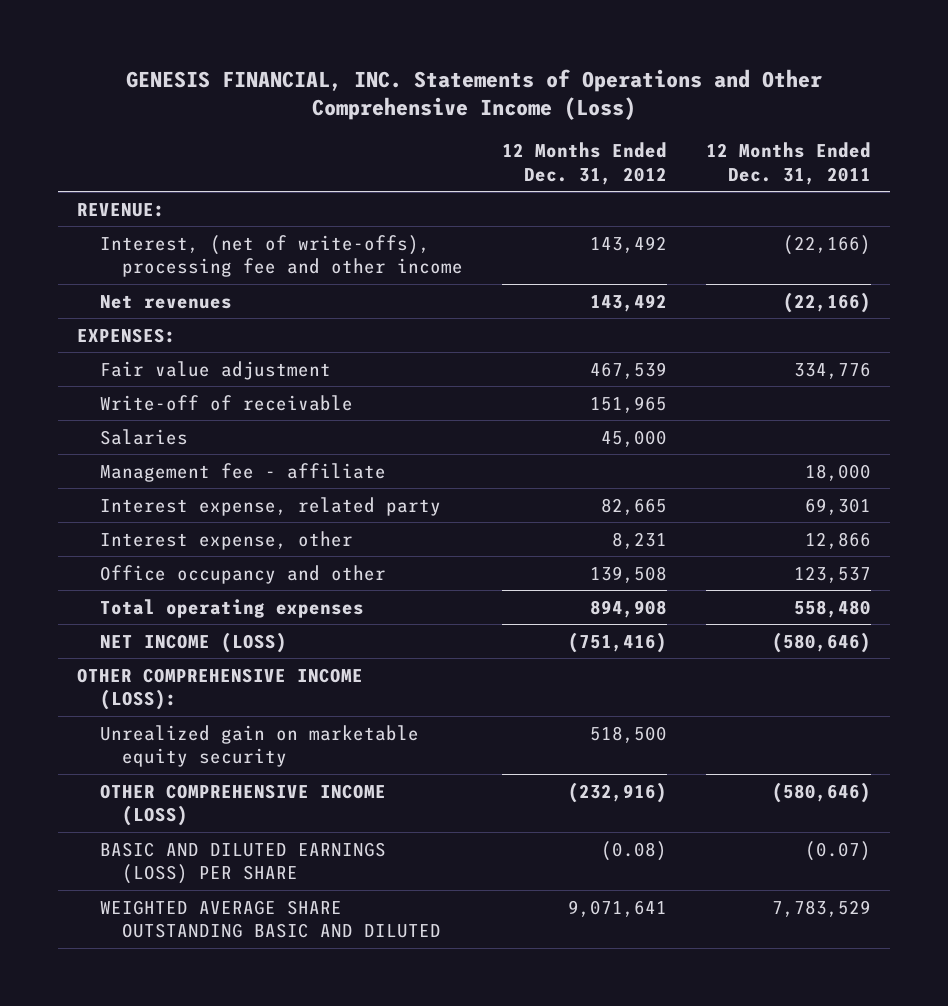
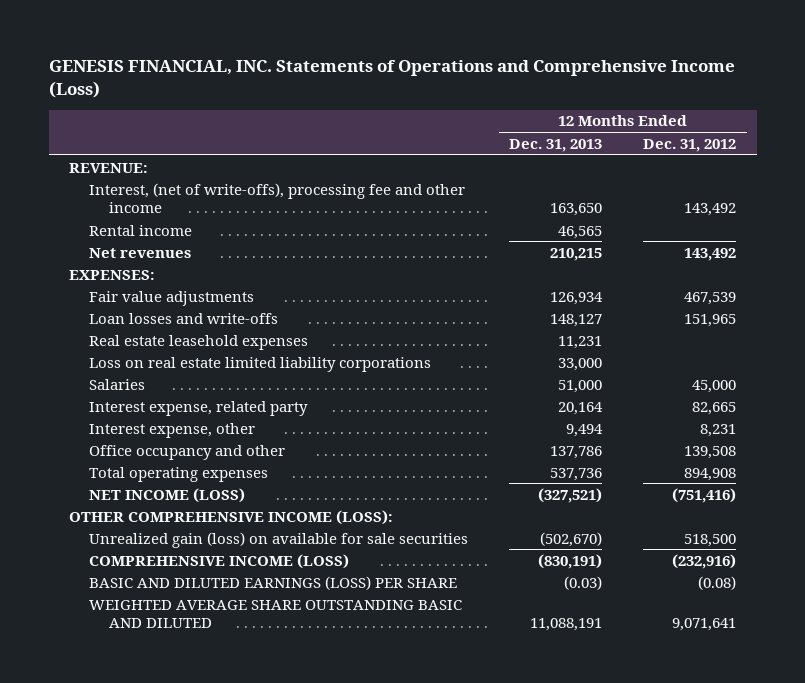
- GENESIS FINANCIAL, INC. Statements of Operations and Other Comprehensive Income (Loss)
+ GENESIS FINANCIAL, INC. Statements of Operations and Comprehensive Income (Loss)
- | 12 Months Ended Dec. 31, 2012 | 12 Months Ended Dec. 31, 2011
+ | 12 Months Ended Dec. 31, 2013 | 12 Months Ended Dec. 31, 2012
+ Rental income | 46,565 |
- Fair value adjustment | 467,539 | 334,776
- Write-off of receivable | 151,965 |
+ Fair value adjustments | 126,934 | 467,539
+ Loan losses and write-offs | 148,127 | 151,965
+ Real estate leasehold expenses | 11,231 |
+ Loss on real estate limited liability corporations | 33,000 |
- Management fee - affiliate | | 18,000
- Unrealized gain on marketable equity security | 518,500 |
- OTHER COMPREHENSIVE INCOME (LOSS) | (232,916) | (580,646)
+ Unrealized gain (loss) on available for sale securities | (502,670) | 518,500
+ COMPREHENSIVE INCOME (LOSS) | (830,191) | (232,916)

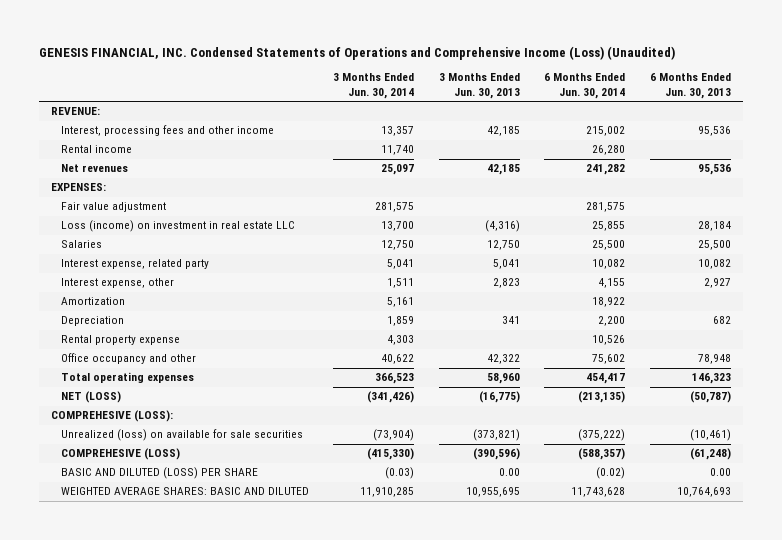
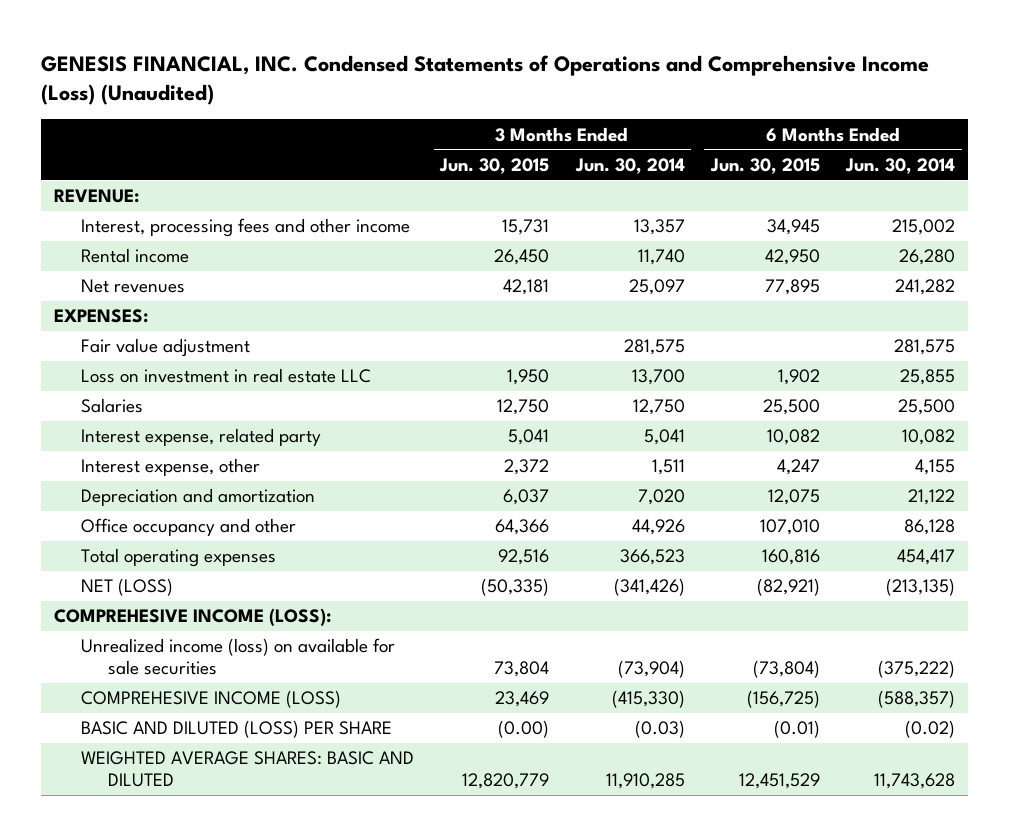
- | 3 Months Ended Jun. 30, 2014 | 3 Months Ended Jun. 30, 2013 | 6 Months Ended Jun. 30, 2014 | 6 Months Ended Jun. 30, 2013
+ | 3 Months Ended Jun. 30, 2015 | 3 Months Ended Jun. 30, 2014 | 6 Months Ended Jun. 30, 2015 | 6 Months Ended Jun. 30, 2014
- Loss (income) on investment in real estate LLC | 13,700 | (4,316) | 25,855 | 28,184
+ Loss on investment in real estate LLC | 1,950 | 13,700 | 1,902 | 25,855
- Amortization | 5,161 | | 18,922 |
- Depreciation | 1,859 | 341 | 2,200 | 682
- Rental property expense | 4,303 | | 10,526 |
- Office occupancy and other | 40,622 | 42,322 | 75,602 | 78,948
+ Depreciation and amortization | 6,037 | 7,020 | 12,075 | 21,122
+ Office occupancy and other | 64,366 | 44,926 | 107,010 | 86,128
- COMPREHESIVE (LOSS):
- Unrealized (loss) on available for sale securities | (73,904) | (373,821) | (375,222) | (10,461)
- COMPREHESIVE (LOSS) | (415,330) | (390,596) | (588,357) | (61,248)
+ COMPREHESIVE INCOME (LOSS):
+ Unrealized income (loss) on available for sale securities | 73,804 | (73,904) | (73,804) | (375,222)
+ COMPREHESIVE INCOME (LOSS) | 23,469 | (415,330) | (156,725) | (588,357)

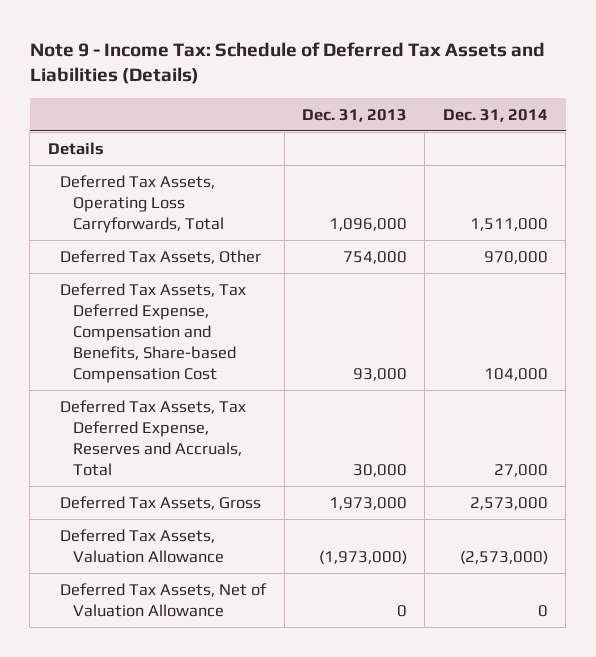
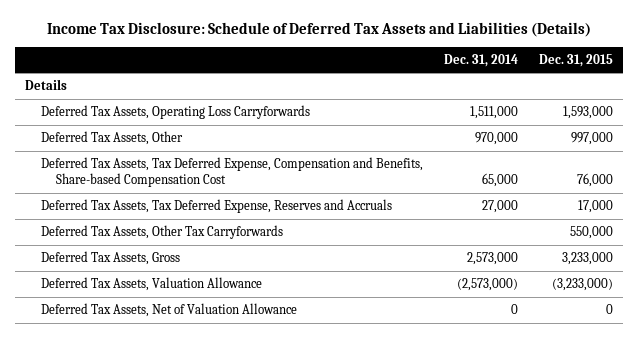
- Note 9 - Income Tax: Schedule of Deferred Tax Assets and Liabilities (Details)
+ Income Tax Disclosure: Schedule of Deferred Tax Assets and Liabilities (Details)
- | Dec. 31, 2013 | Dec. 31, 2014
+ | Dec. 31, 2014 | Dec. 31, 2015
- Deferred Tax Assets, Operating Loss Carryforwards, Total | 1,096,000 | 1,511,000
+ Deferred Tax Assets, Operating Loss Carryforwards | 1,511,000 | 1,593,000
- Deferred Tax Assets, Tax Deferred Expense, Compensation and Benefits, Share-based Compensation Cost | 93,000 | 104,000
- Deferred Tax Assets, Tax Deferred Expense, Reserves and Accruals, Total | 30,000 | 27,000
+ Deferred Tax Assets, Tax Deferred Expense, Compensation and Benefits, Share-based Compensation Cost | 65,000 | 76,000
+ Deferred Tax Assets, Tax Deferred Expense, Reserves and Accruals | 27,000 | 17,000
+ Deferred Tax Assets, Other Tax Carryforwards | | 550,000

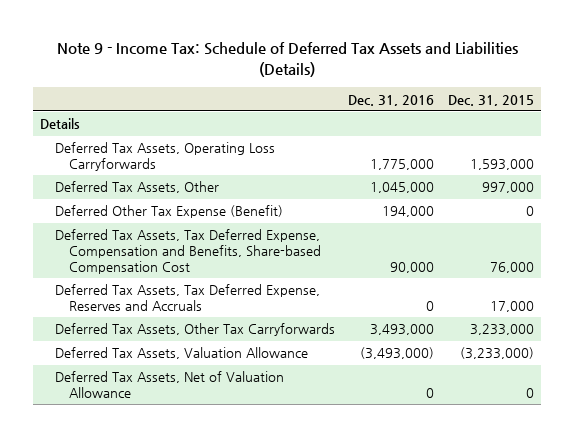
- Income Tax Disclosure: Schedule of Deferred Tax Assets and Liabilities (Details)
+ Note 9 - Income Tax: Schedule of Deferred Tax Assets and Liabilities (Details)
- | Dec. 31, 2014 | Dec. 31, 2015
+ | Dec. 31, 2016 | Dec. 31, 2015
+ Deferred Other Tax Expense (Benefit) | 194,000 | 0
- Deferred Tax Assets, Other Tax Carryforwards | | 550,000
- Deferred Tax Assets, Gross | 2,573,000 | 3,233,000
+ Deferred Tax Assets, Other Tax Carryforwards | 3,493,000 | 3,233,000

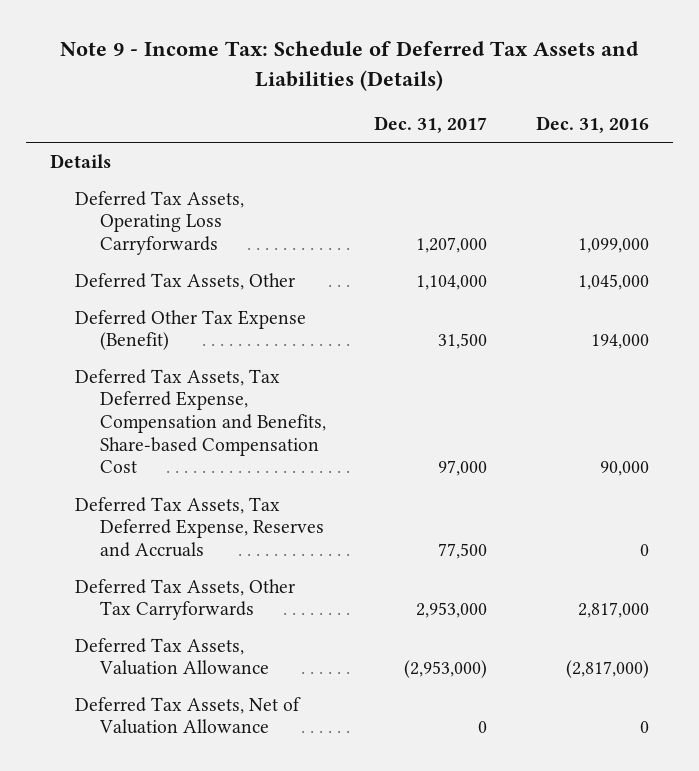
- | Dec. 31, 2016 | Dec. 31, 2015
+ | Dec. 31, 2017 | Dec. 31, 2016
- Deferred Tax Assets, Operating Loss Carryforwards | 1,775,000 | 1,593,000
+ Deferred Tax Assets, Operating Loss Carryforwards | 1,207,000 | 1,099,000
- Deferred Tax Assets, Other Tax Carryforwards | 3,493,000 | 3,233,000
- Deferred Tax Assets, Valuation Allowance | (3,493,000) | (3,233,000)
+ Deferred Tax Assets, Other Tax Carryforwards | 2,953,000 | 2,817,000
+ Deferred Tax Assets, Valuation Allowance | (2,953,000) | (2,817,000)

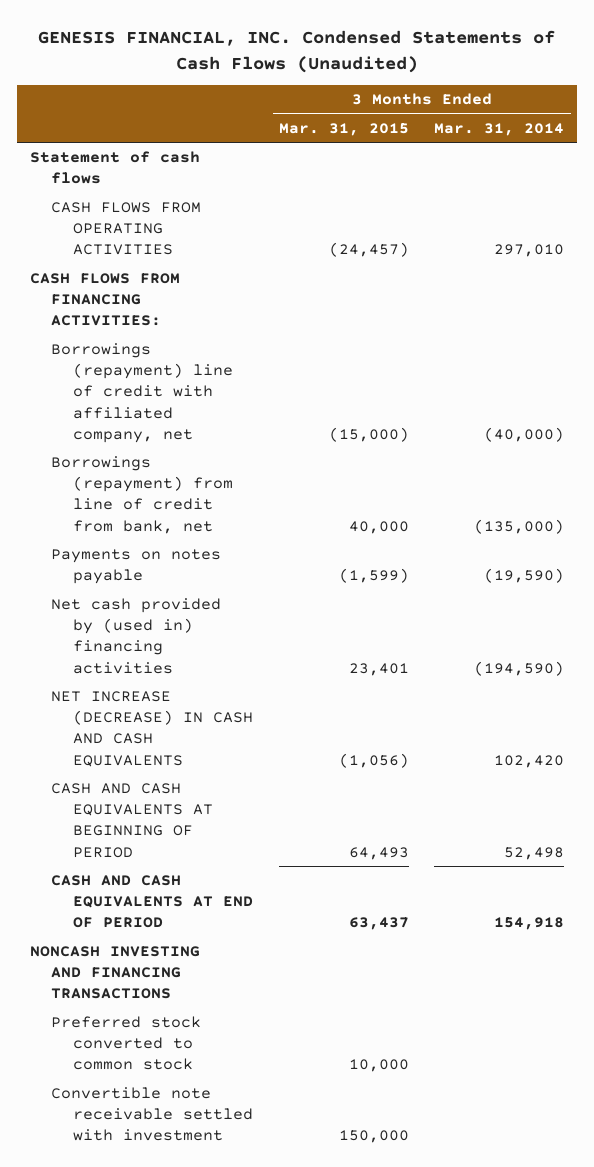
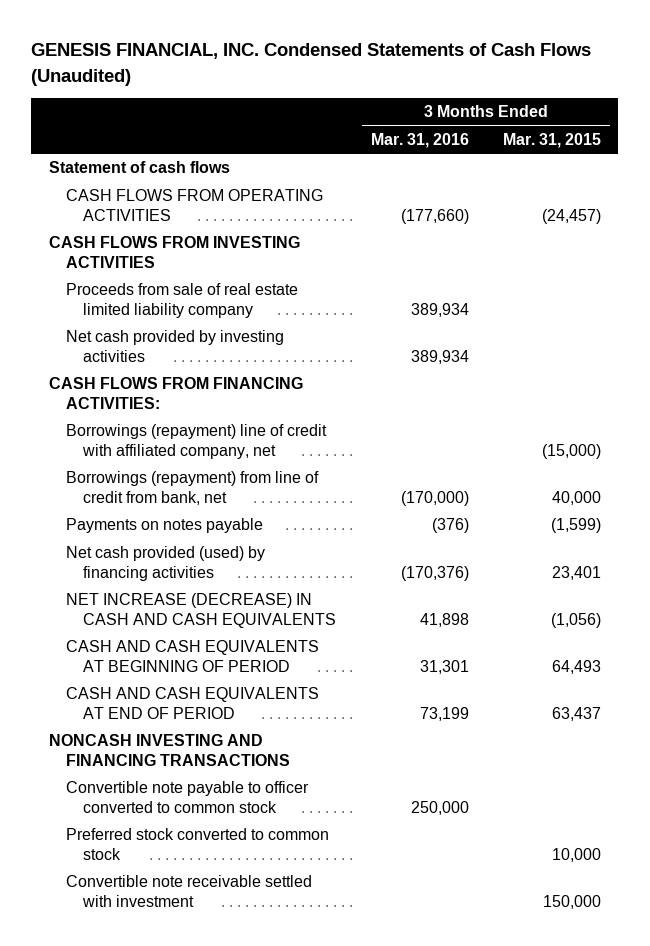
- | 3 Months Ended Mar. 31, 2015 | 3 Months Ended Mar. 31, 2014
+ | 3 Months Ended Mar. 31, 2016 | 3 Months Ended Mar. 31, 2015
+ CASH FLOWS FROM INVESTING ACTIVITIES
+ Proceeds from sale of real estate limited liability company | 389,934 |
+ Net cash provided by investing activities | 389,934 |
- Net cash provided by (used in) financing activities | 23,401 | (194,590)
+ Net cash provided (used) by financing activities | (170,376) | 23,401
+ Convertible note payable to officer converted to common stock | 250,000 |

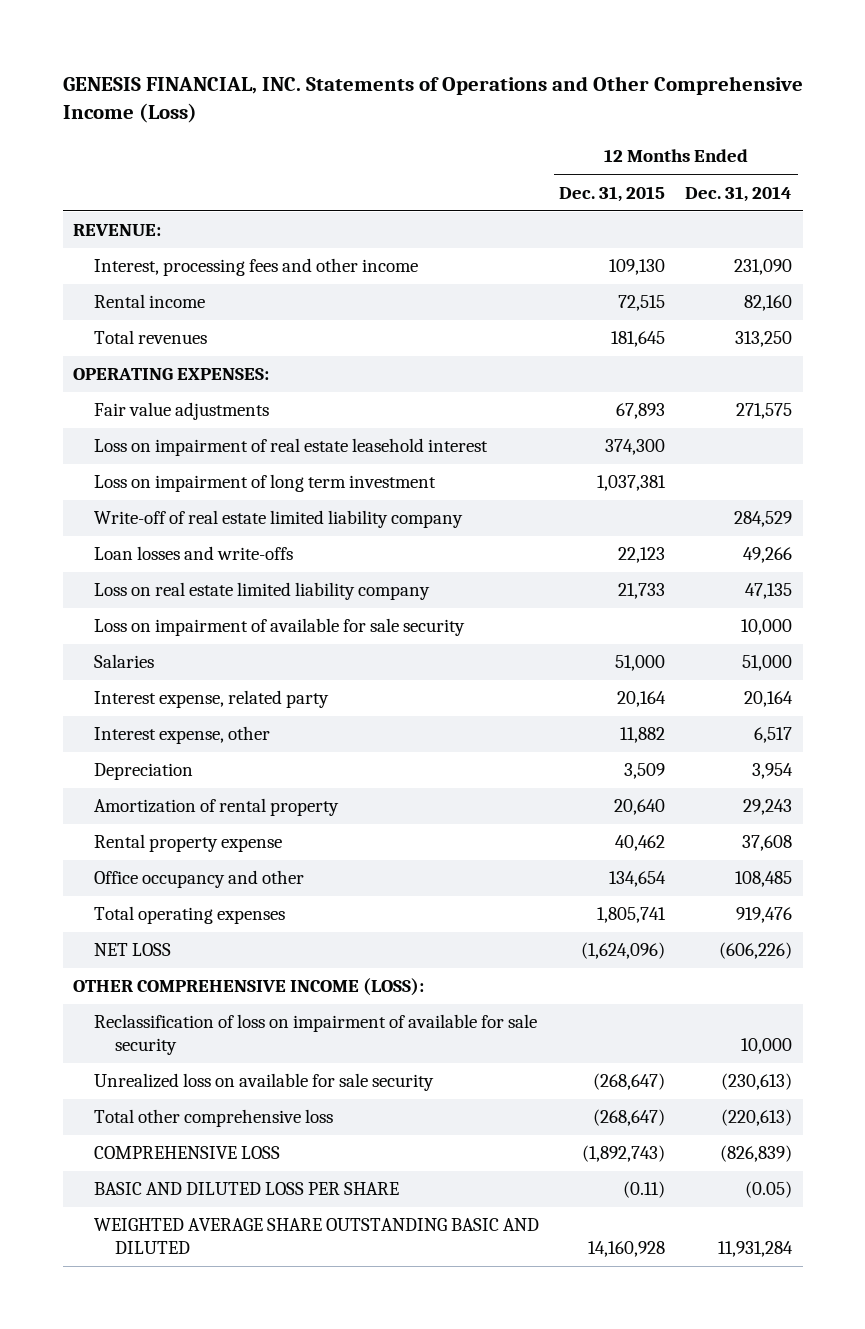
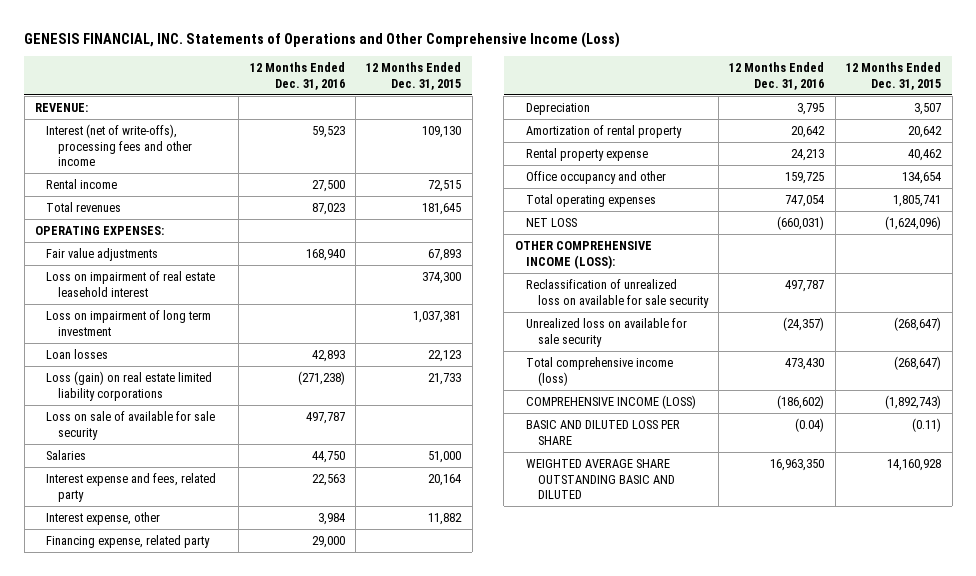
- | 12 Months Ended Dec. 31, 2015 | 12 Months Ended Dec. 31, 2014
+ | 12 Months Ended Dec. 31, 2016 | 12 Months Ended Dec. 31, 2015
- Interest, processing fees and other income | 109,130 | 231,090
+ Interest (net of write-offs), processing fees and other income | 59,523 | 109,130
- Write-off of real estate limited liability company | | 284,529
- Loan losses and write-offs | 22,123 | 49,266
- Loss on real estate limited liability company | 21,733 | 47,135
- Loss on impairment of available for sale security | | 10,000
+ Loan losses | 42,893 | 22,123
+ Loss (gain) on real estate limited liability corporations | (271,238) | 21,733
+ Loss on sale of available for sale security | 497,787 |
- Interest expense, related party | 20,164 | 20,164
+ Interest expense and fees, related party | 22,563 | 20,164
- Depreciation | 3,509 | 3,954
- Amortization of rental property | 20,640 | 29,243
+ Financing expense, related party | 29,000 |
+ Depreciation | 3,795 | 3,507
+ Amortization of rental property | 20,642 | 20,642
- Reclassification of loss on impairment of available for sale security | | 10,000
+ Reclassification of unrealized loss on available for sale security | 497,787 |
- Total other comprehensive loss | (268,647) | (220,613)
- COMPREHENSIVE LOSS | (1,892,743) | (826,839)
+ Total comprehensive income (loss) | 473,430 | (268,647)
+ COMPREHENSIVE INCOME (LOSS) | (186,602) | (1,892,743)

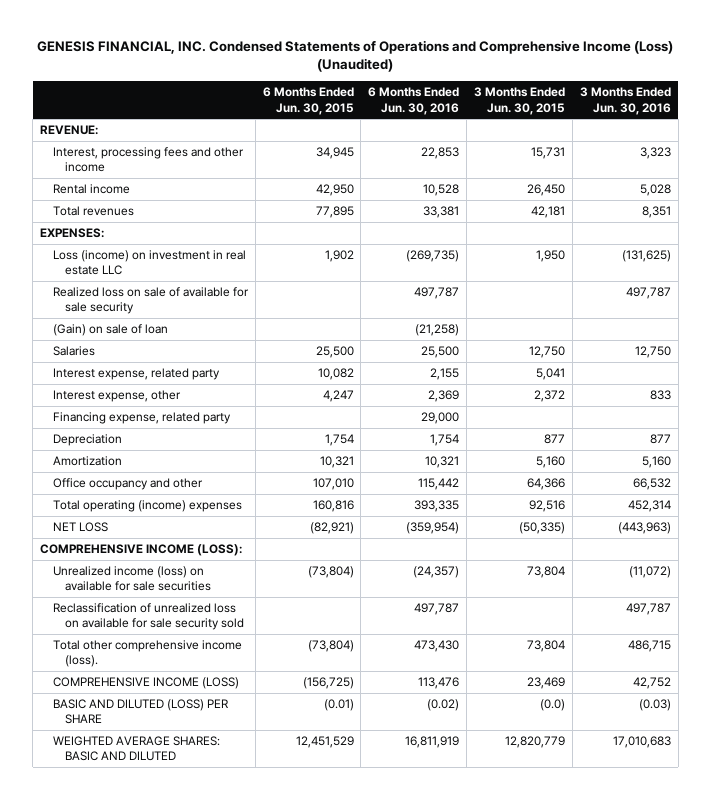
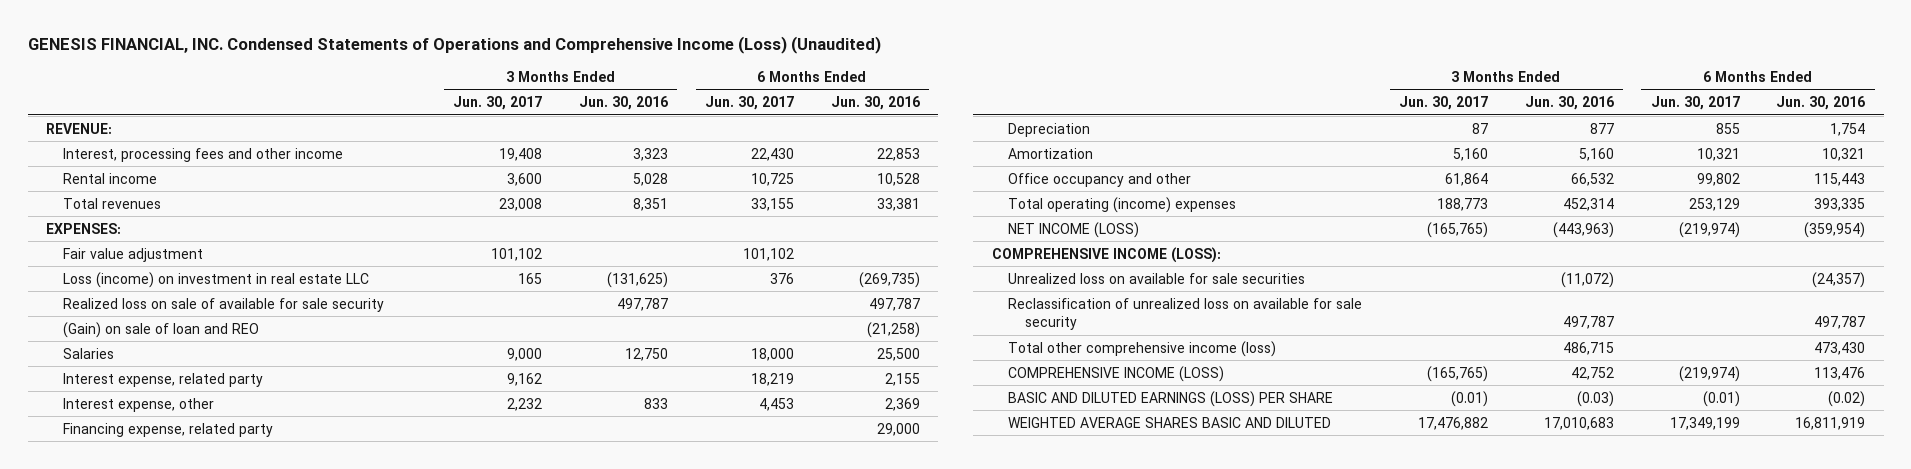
- | 6 Months Ended Jun. 30, 2015 | 6 Months Ended Jun. 30, 2016 | 3 Months Ended Jun. 30, 2015 | 3 Months Ended Jun. 30, 2016
+ | 3 Months Ended Jun. 30, 2017 | 3 Months Ended Jun. 30, 2016 | 6 Months Ended Jun. 30, 2017 | 6 Months Ended Jun. 30, 2016
+ Fair value adjustment | 101,102 | | 101,102 |
- (Gain) on sale of loan | | (21,258) | |
+ (Gain) on sale of loan and REO | | | | (21,258)
- Office occupancy and other | 107,010 | 115,442 | 64,366 | 66,532
+ Office occupancy and other | 61,864 | 66,532 | 99,802 | 115,443
- NET LOSS | (82,921) | (359,954) | (50,335) | (443,963)
+ NET INCOME (LOSS) | (165,765) | (443,963) | (219,974) | (359,954)
- Unrealized income (loss) on available for sale securities | (73,804) | (24,357) | 73,804 | (11,072)
- Reclassification of unrealized loss on available for sale security sold | | 497,787 | | 497,787
- Total other comprehensive income (loss). | (73,804) | 473,430 | 73,804 | 486,715
+ Unrealized loss on available for sale securities | | (11,072) | | (24,357)
+ Reclassification of unrealized loss on available for sale security | | 497,787 | | 497,787
+ Total other comprehensive income (loss) | | 486,715 | | 473,430
- BASIC AND DILUTED (LOSS) PER SHARE | (0.01) | (0.02) | (0.0) | (0.03)
- WEIGHTED AVERAGE SHARES: BASIC AND DILUTED | 12,451,529 | 16,811,919 | 12,820,779 | 17,010,683
+ BASIC AND DILUTED EARNINGS (LOSS) PER SHARE | (0.01) | (0.03) | (0.01) | (0.02)
+ WEIGHTED AVERAGE SHARES BASIC AND DILUTED | 17,476,882 | 17,010,683 | 17,349,199 | 16,811,919

